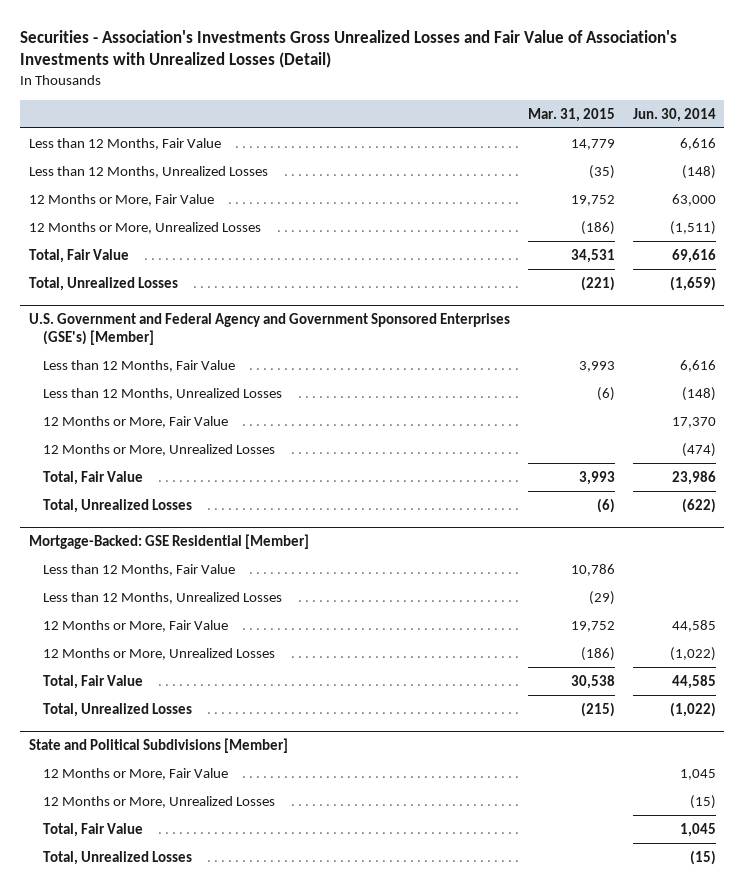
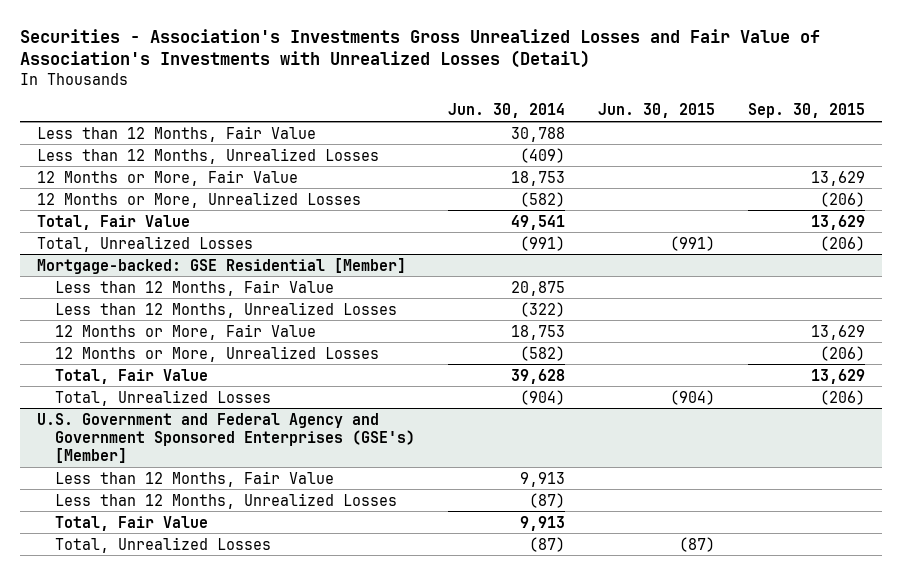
- | Mar. 31, 2015 | Jun. 30, 2014
+ | Jun. 30, 2014 | Jun. 30, 2015 | Sep. 30, 2015
- Less than 12 Months, Fair Value | 14,779 | 6,616
- Less than 12 Months, Unrealized Losses | (35) | (148)
- 12 Months or More, Fair Value | 19,752 | 63,000
- 12 Months or More, Unrealized Losses | (186) | (1,511)
- Total, Fair Value | 34,531 | 69,616
- Total, Unrealized Losses | (221) | (1,659)
+ Less than 12 Months, Fair Value | 30,788 | |
+ Less than 12 Months, Unrealized Losses | (409) | |
+ 12 Months or More, Fair Value | 18,753 | | 13,629
+ 12 Months or More, Unrealized Losses | (582) | | (206)
+ Total, Fair Value | 49,541 | | 13,629
+ Total, Unrealized Losses | (991) | (991) | (206)
+ Mortgage-backed: GSE Residential [Member]
+ Less than 12 Months, Fair Value | 20,875 | |
+ Less than 12 Months, Unrealized Losses | (322) | |
+ 12 Months or More, Fair Value | 18,753 | | 13,629
+ 12 Months or More, Unrealized Losses | (582) | | (206)
+ Total, Fair Value | 39,628 | | 13,629
+ Total, Unrealized Losses | (904) | (904) | (206)
@ U.S. Government and Federal Agency and Government Sponsored Enterprises (GSE's) [Member]
- Less than 12 Months, Fair Value | 3,993 | 6,616
- Less than 12 Months, Unrealized Losses | (6) | (148)
- 12 Months or More, Fair Value | | 17,370
- 12 Months or More, Unrealized Losses | | (474)
- Total, Fair Value | 3,993 | 23,986
- Total, Unrealized Losses | (6) | (622)
- Mortgage-Backed: GSE Residential [Member]
- Less than 12 Months, Fair Value | 10,786 |
- Less than 12 Months, Unrealized Losses | (29) |
- 12 Months or More, Fair Value | 19,752 | 44,585
- 12 Months or More, Unrealized Losses | (186) | (1,022)
- Total, Fair Value | 30,538 | 44,585
- Total, Unrealized Losses | (215) | (1,022)
- State and Political Subdivisions [Member]
- 12 Months or More, Fair Value | | 1,045
- 12 Months or More, Unrealized Losses | | (15)
- Total, Fair Value | | 1,045
- Total, Unrealized Losses | | (15)
@ U.S. Government and Federal Agency and Government Sponsored Enterprises (GSE's) [Member]
+ Less than 12 Months, Fair Value | 9,913 | |
+ Less than 12 Months, Unrealized Losses | (87) | |
+ Total, Fair Value | 9,913 | |
+ Total, Unrealized Losses | (87) | (87) |

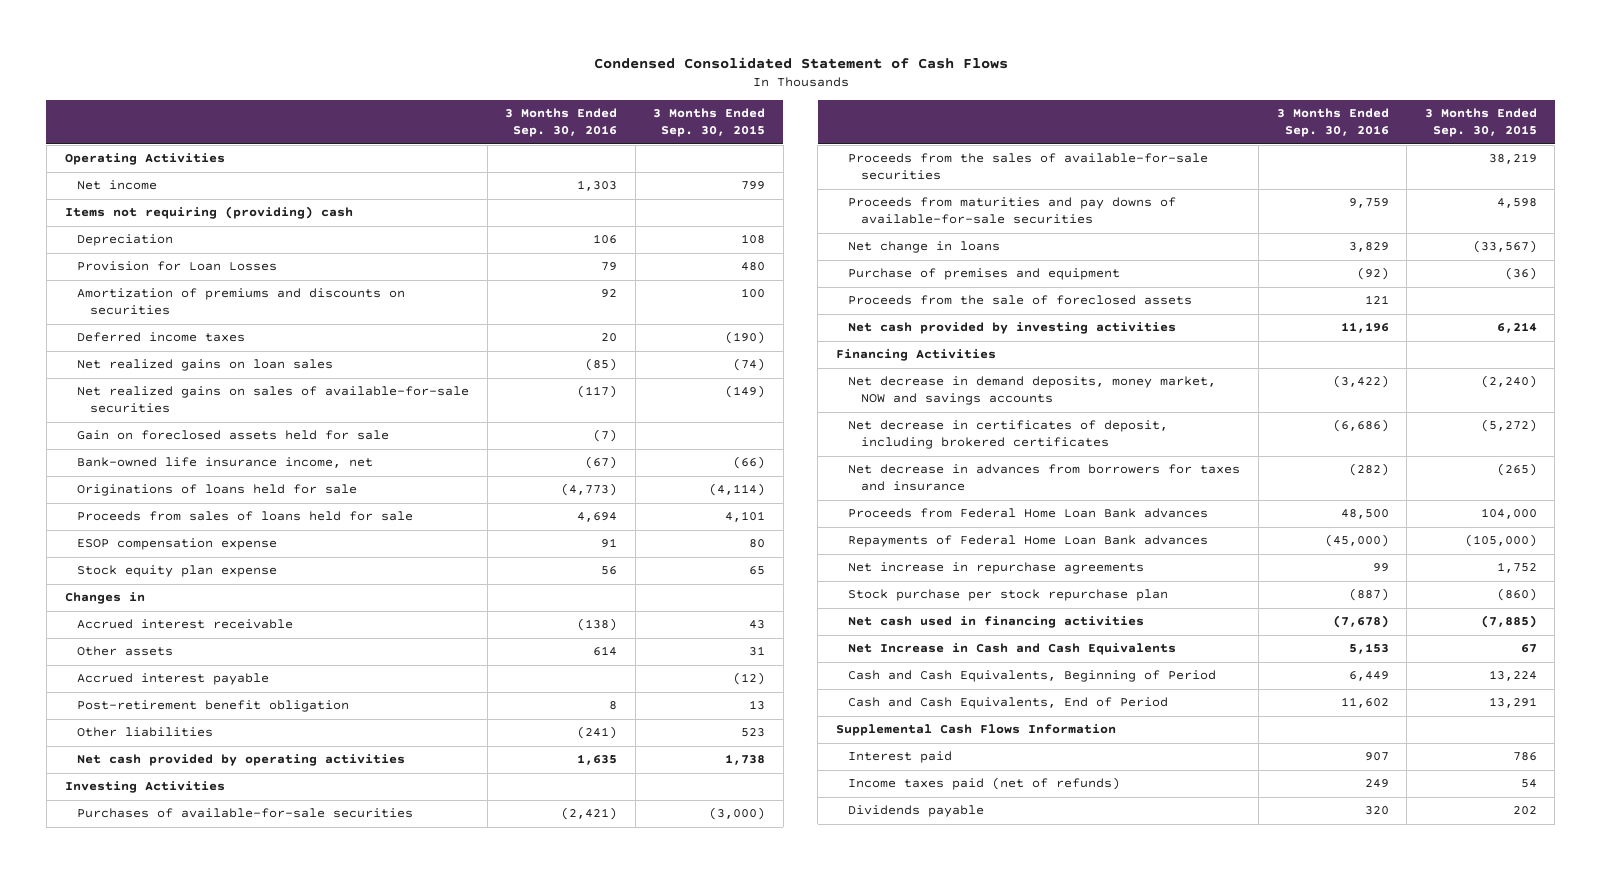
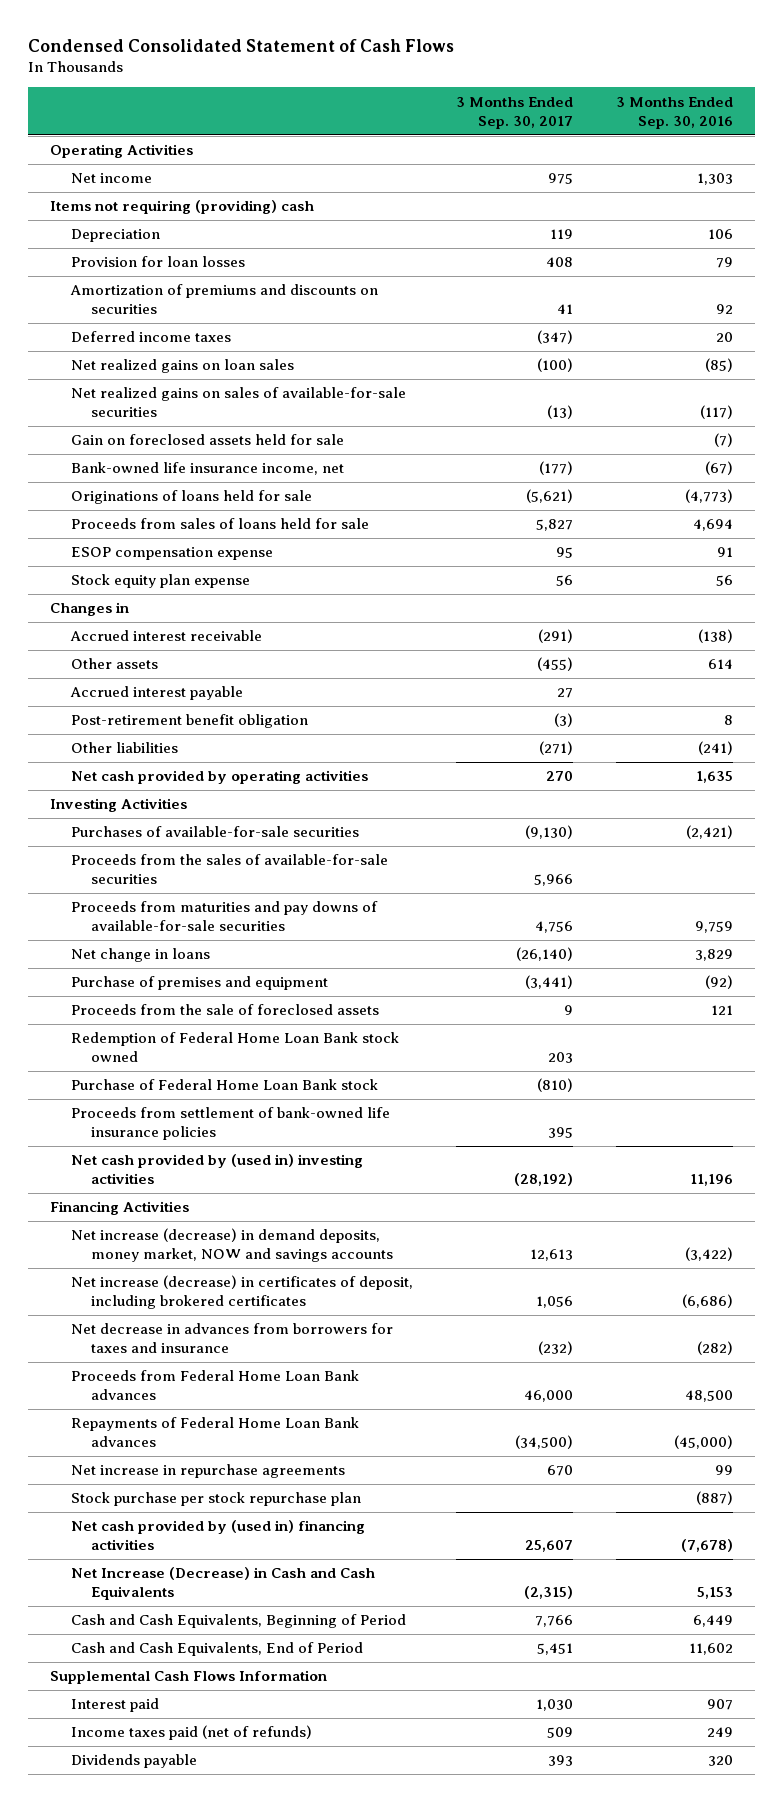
- | 3 Months Ended Sep. 30, 2016 | 3 Months Ended Sep. 30, 2015
+ | 3 Months Ended Sep. 30, 2017 | 3 Months Ended Sep. 30, 2016
- Provision for Loan Losses | 79 | 480
+ Provision for loan losses | 408 | 79
- Net cash provided by investing activities | 11,196 | 6,214
+ Redemption of Federal Home Loan Bank stock owned | 203 |
+ Purchase of Federal Home Loan Bank stock | (810) |
+ Proceeds from settlement of bank-owned life insurance policies | 395 |
+ Net cash provided by (used in) investing activities | (28,192) | 11,196
- Net decrease in demand deposits, money market, NOW and savings accounts | (3,422) | (2,240)
- Net decrease in certificates of deposit, including brokered certificates | (6,686) | (5,272)
+ Net increase (decrease) in demand deposits, money market, NOW and savings accounts | 12,613 | (3,422)
+ Net increase (decrease) in certificates of deposit, including brokered certificates | 1,056 | (6,686)
- Net cash used in financing activities | (7,678) | (7,885)
- Net Increase in Cash and Cash Equivalents | 5,153 | 67
+ Net cash provided by (used in) financing activities | 25,607 | (7,678)
+ Net Increase (Decrease) in Cash and Cash Equivalents | (2,315) | 5,153

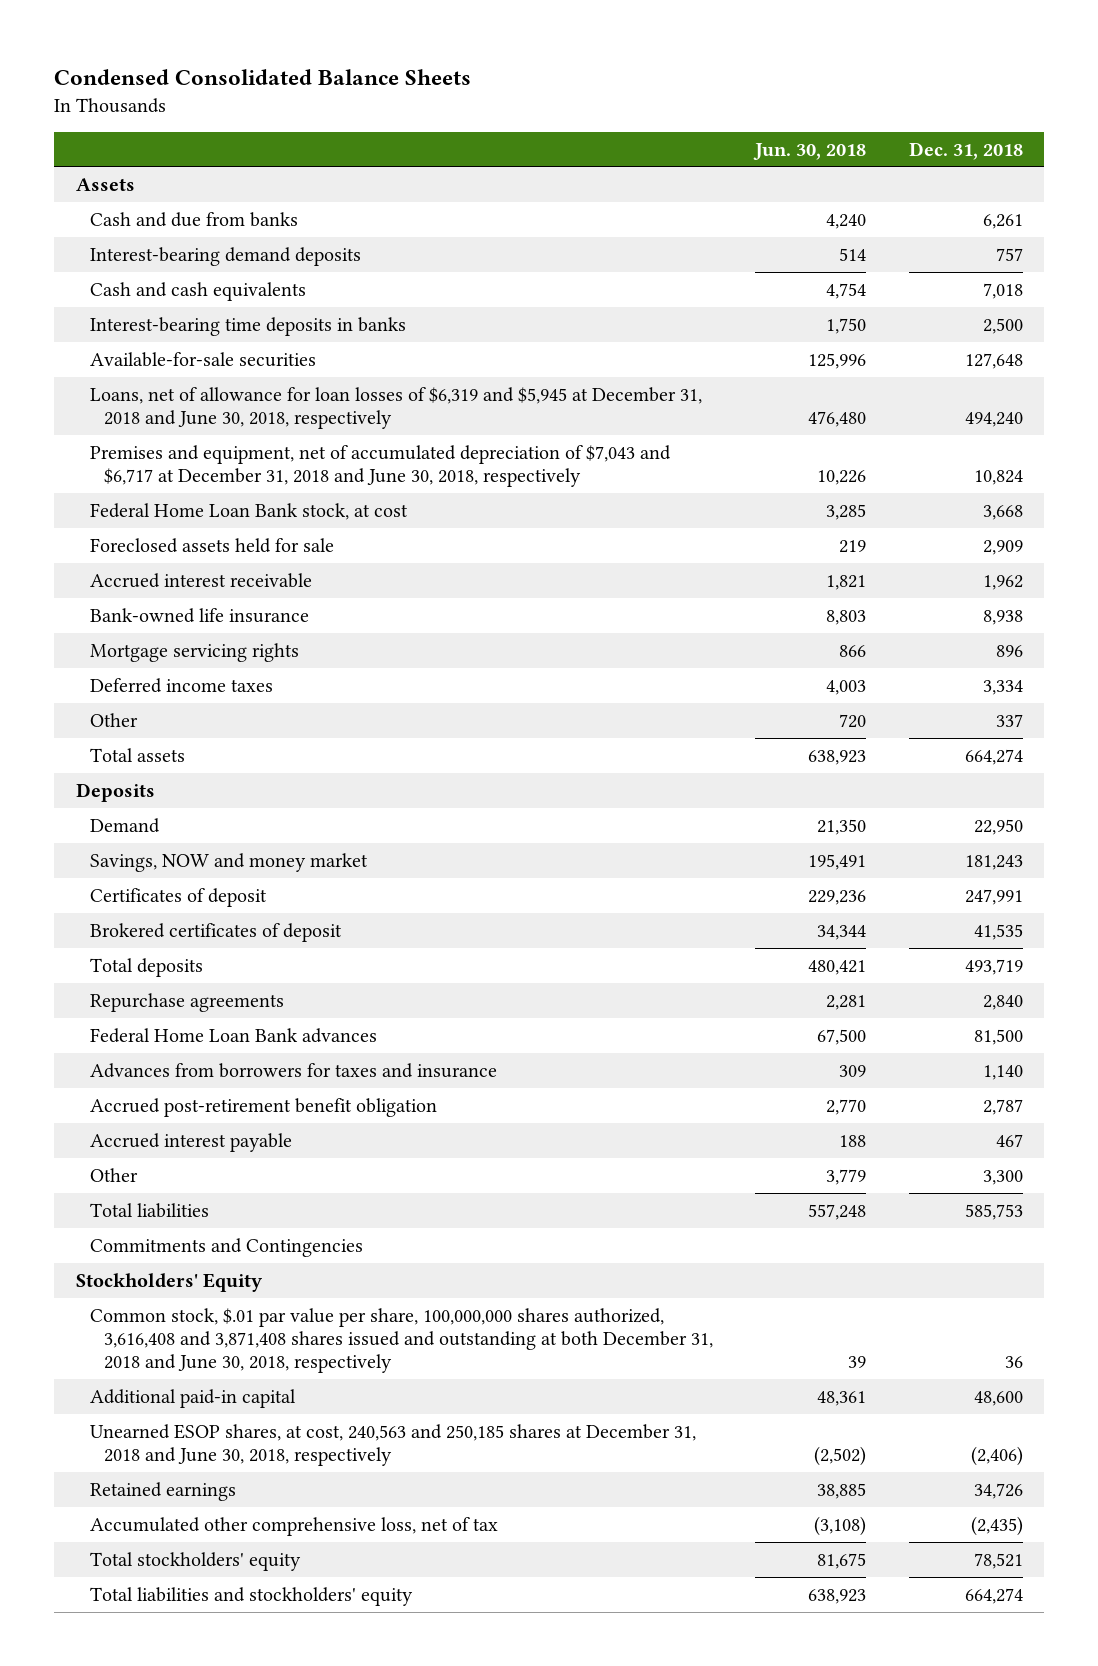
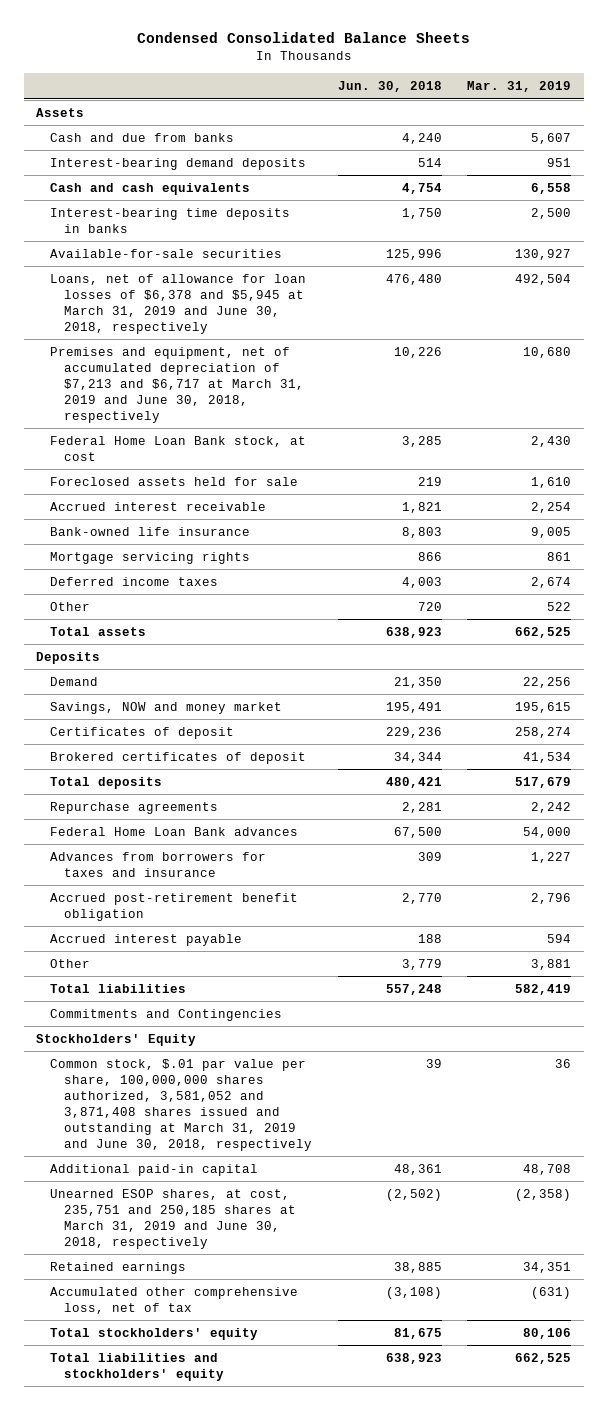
- | Jun. 30, 2018 | Dec. 31, 2018
+ | Jun. 30, 2018 | Mar. 31, 2019
- Loans, net of allowance for loan losses of $6,319 and $5,945 at December 31, 2018 and June 30, 2018, respectively | 476,480 | 494,240
- Premises and equipment, net of accumulated depreciation of $7,043 and $6,717 at December 31, 2018 and June 30, 2018, respectively | 10,226 | 10,824
+ Loans, net of allowance for loan losses of $6,378 and $5,945 at March 31, 2019 and June 30, 2018, respectively | 476,480 | 492,504
+ Premises and equipment, net of accumulated depreciation of $7,213 and $6,717 at March 31, 2019 and June 30, 2018, respectively | 10,226 | 10,680
- Common stock, $.01 par value per share, 100,000,000 shares authorized, 3,616,408 and 3,871,408 shares issued and outstanding at both December 31, 2018 and June 30, 2018, respectively | 39 | 36
+ Common stock, $.01 par value per share, 100,000,000 shares authorized, 3,581,052 and 3,871,408 shares issued and outstanding at March 31, 2019 and June 30, 2018, respectively | 39 | 36
- Unearned ESOP shares, at cost, 240,563 and 250,185 shares at December 31, 2018 and June 30, 2018, respectively | (2,502) | (2,406)
+ Unearned ESOP shares, at cost, 235,751 and 250,185 shares at March 31, 2019 and June 30, 2018, respectively | (2,502) | (2,358)

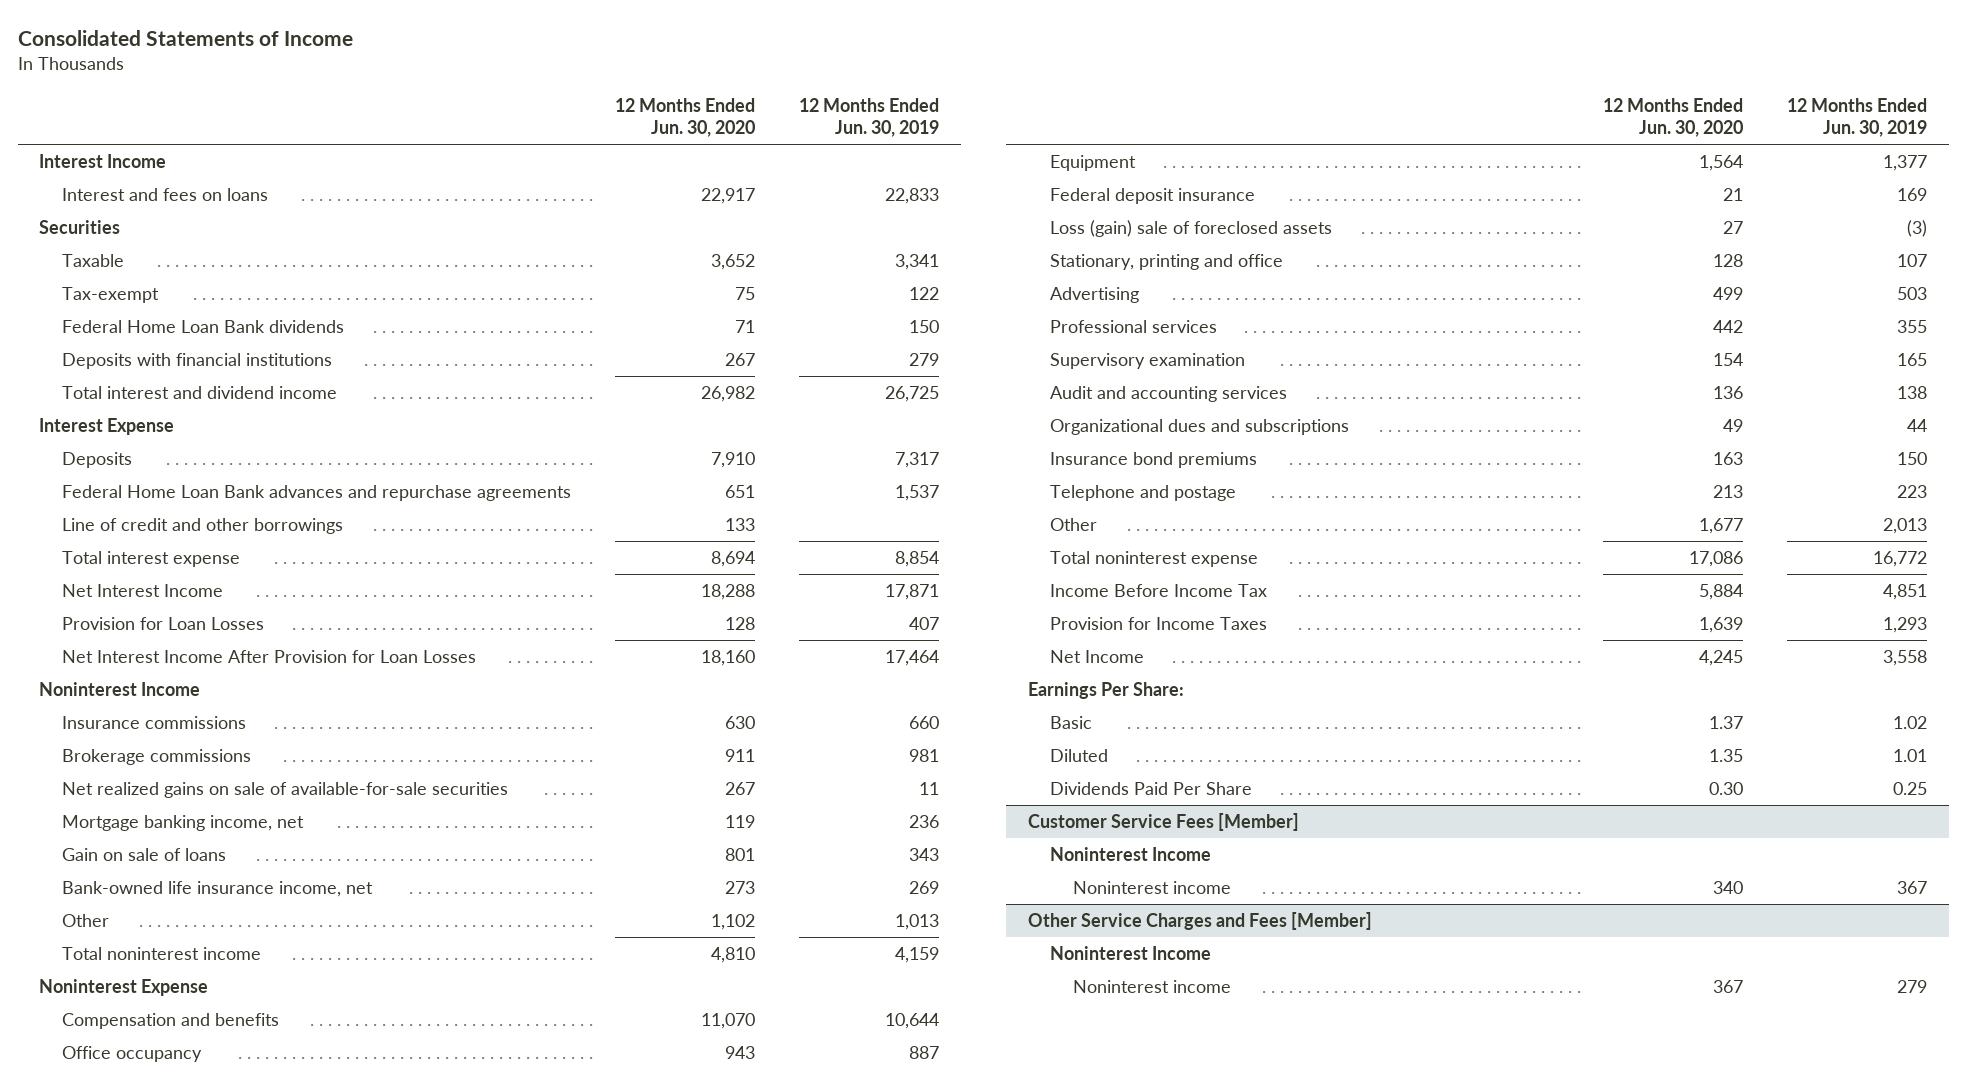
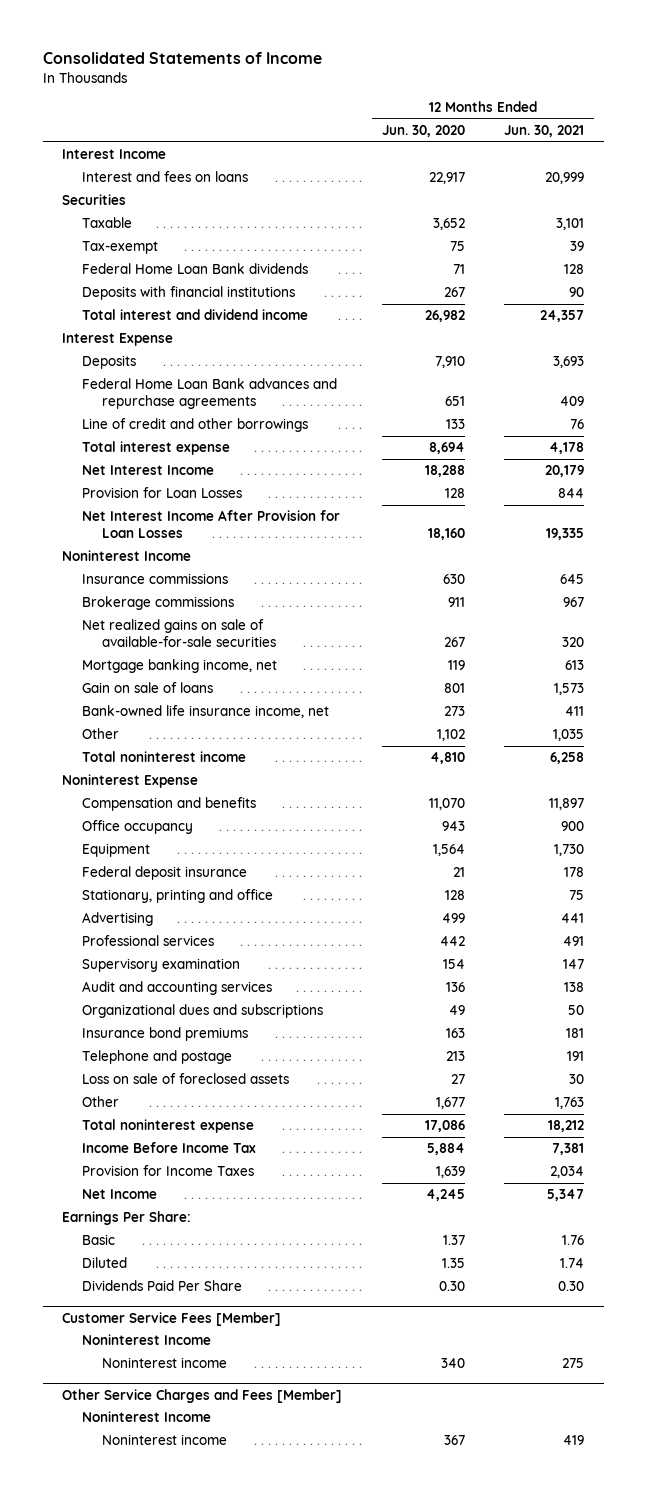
- | 12 Months Ended Jun. 30, 2020 | 12 Months Ended Jun. 30, 2019
+ | 12 Months Ended Jun. 30, 2020 | 12 Months Ended Jun. 30, 2021
- Loss (gain) sale of foreclosed assets | 27 | (3)
+ Loss on sale of foreclosed assets | 27 | 30

